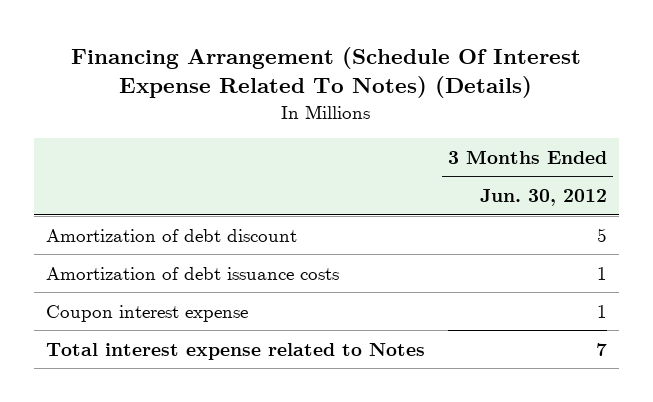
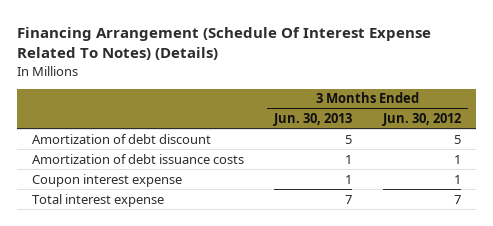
- | 3 Months Ended Jun. 30, 2012
+ | 3 Months Ended Jun. 30, 2013 | 3 Months Ended Jun. 30, 2012
- Total interest expense related to Notes | 7
+ Total interest expense | 7 | 7

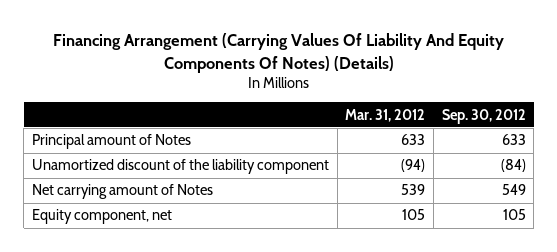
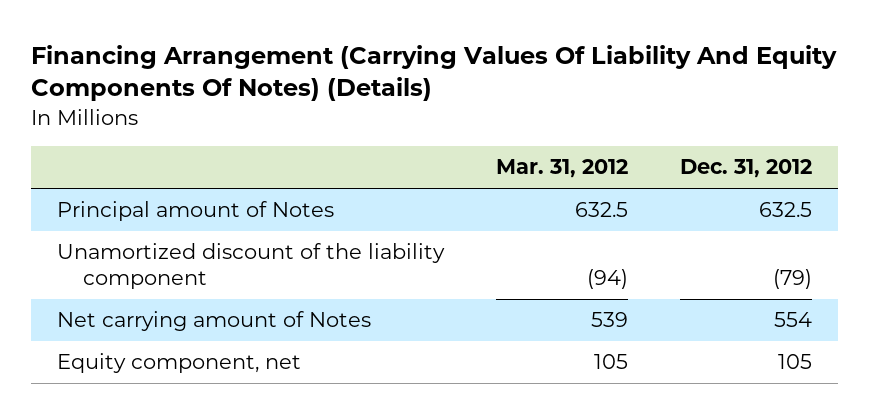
- | Mar. 31, 2012 | Sep. 30, 2012
+ | Mar. 31, 2012 | Dec. 31, 2012
- Principal amount of Notes | 633 | 633
+ Principal amount of Notes | 632.5 | 632.5

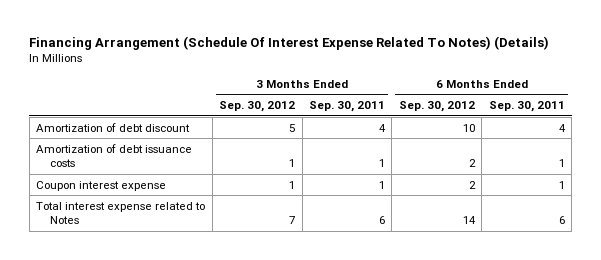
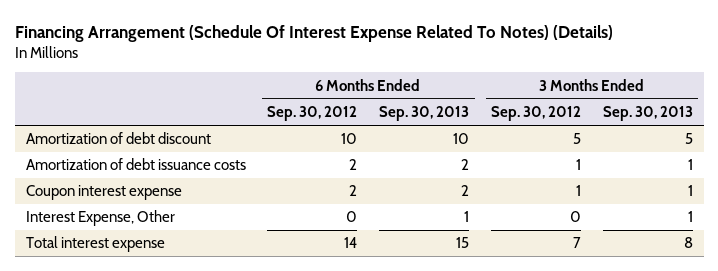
- | 3 Months Ended Sep. 30, 2012 | 3 Months Ended Sep. 30, 2011 | 6 Months Ended Sep. 30, 2012 | 6 Months Ended Sep. 30, 2011
+ | 6 Months Ended Sep. 30, 2012 | 6 Months Ended Sep. 30, 2013 | 3 Months Ended Sep. 30, 2012 | 3 Months Ended Sep. 30, 2013
- Total interest expense related to Notes | 7 | 6 | 14 | 6
+ Interest Expense, Other | 0 | 1 | 0 | 1
+ Total interest expense | 14 | 15 | 7 | 8

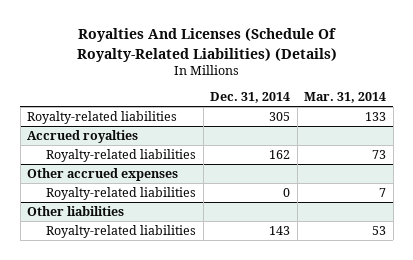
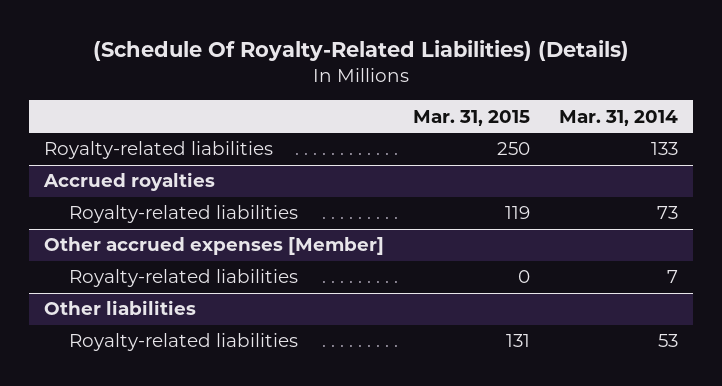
- Royalties And Licenses (Schedule Of Royalty-Related Liabilities) (Details)
+ (Schedule Of Royalty-Related Liabilities) (Details)
- | Dec. 31, 2014 | Mar. 31, 2014
+ | Mar. 31, 2015 | Mar. 31, 2014
- Other accrued expenses
+ Other accrued expenses [Member]

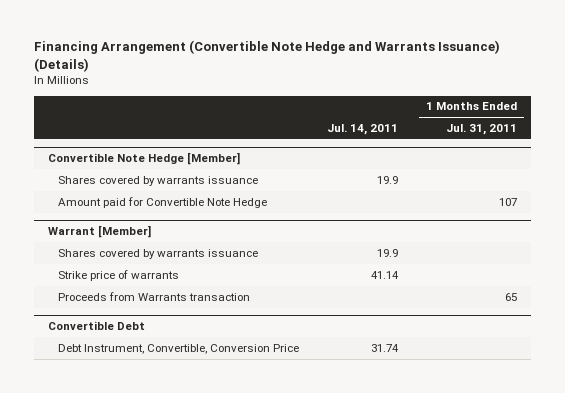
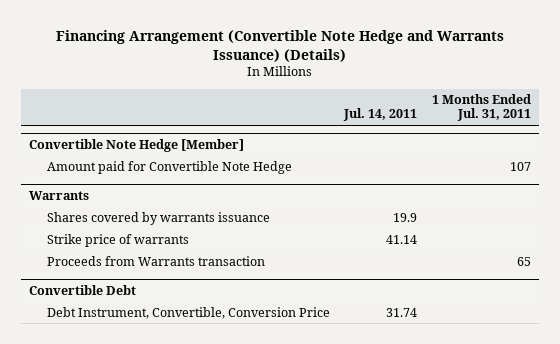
@ Convertible Note Hedge [Member]
- Shares covered by warrants issuance | 19.9 |
- Warrant [Member]
+ Warrants

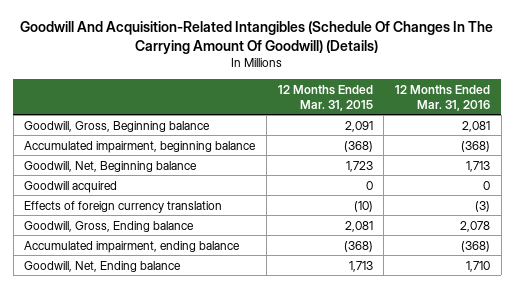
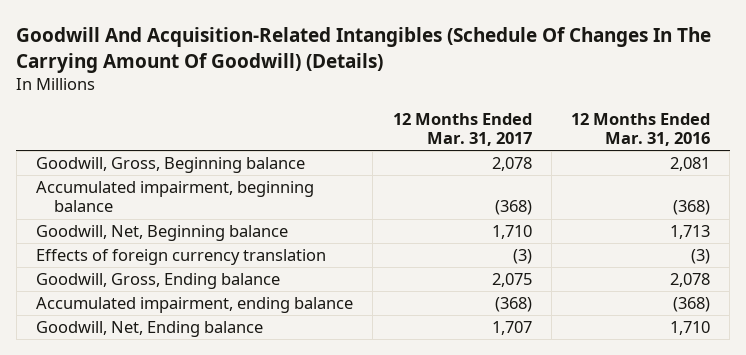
- | 12 Months Ended Mar. 31, 2015 | 12 Months Ended Mar. 31, 2016
+ | 12 Months Ended Mar. 31, 2017 | 12 Months Ended Mar. 31, 2016
- Goodwill acquired | 0 | 0

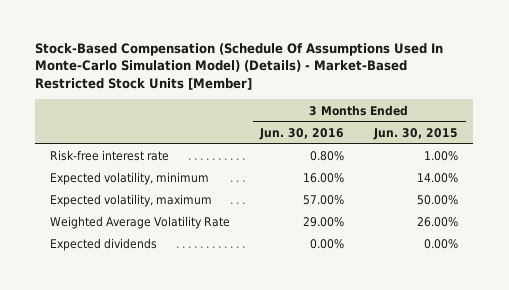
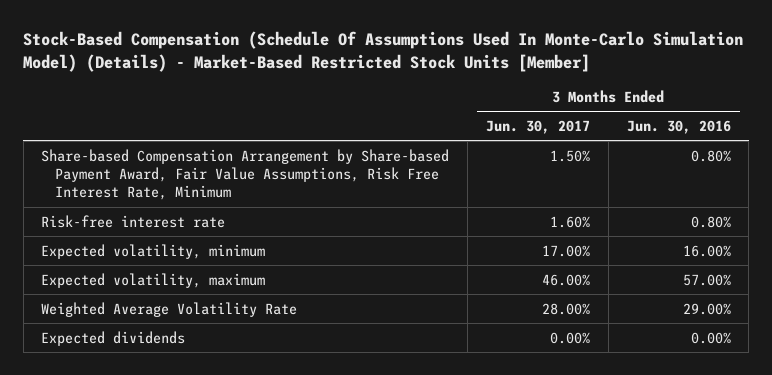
- | 3 Months Ended Jun. 30, 2016 | 3 Months Ended Jun. 30, 2015
+ | 3 Months Ended Jun. 30, 2017 | 3 Months Ended Jun. 30, 2016
+ Share-based Compensation Arrangement by Share-based Payment Award, Fair Value Assumptions, Risk Free Interest Rate, Minimum | 1.50% | 0.80%

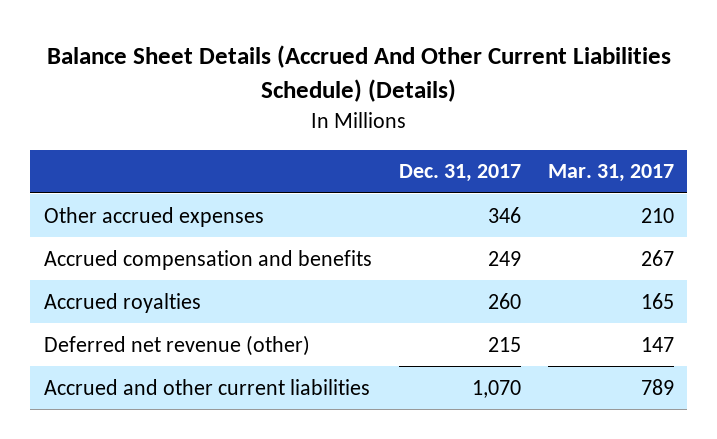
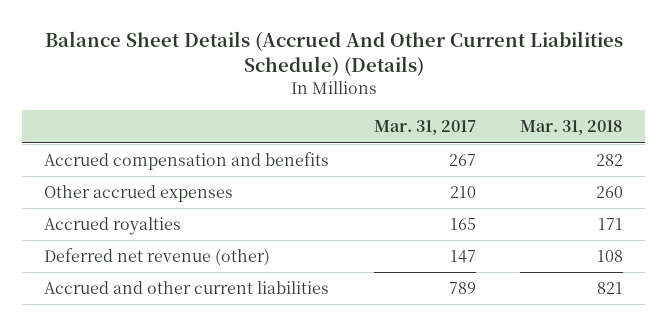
- | Dec. 31, 2017 | Mar. 31, 2017
+ | Mar. 31, 2017 | Mar. 31, 2018
moved down: Other accrued expenses | 210 | 260

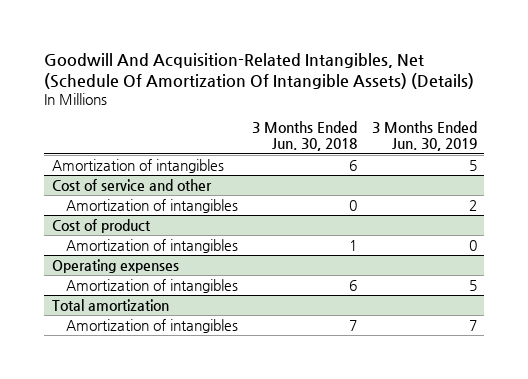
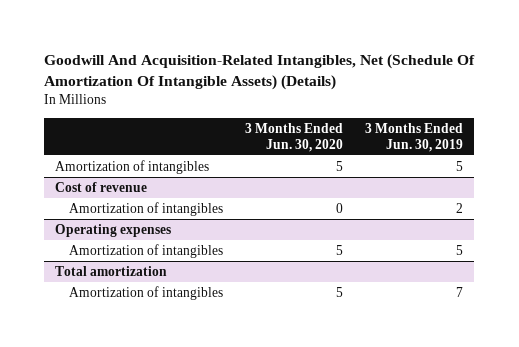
- | 3 Months Ended Jun. 30, 2018 | 3 Months Ended Jun. 30, 2019
+ | 3 Months Ended Jun. 30, 2020 | 3 Months Ended Jun. 30, 2019
- Cost of service and other
+ Cost of revenue
- Cost of product
- Amortization of intangibles | 1 | 0

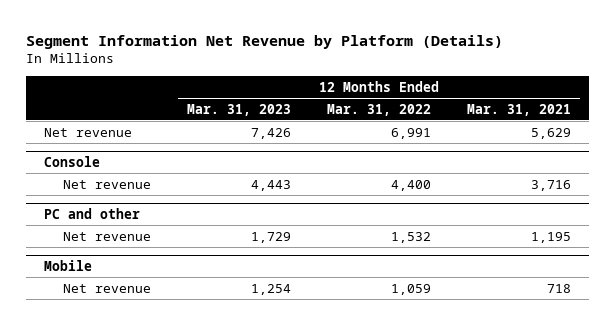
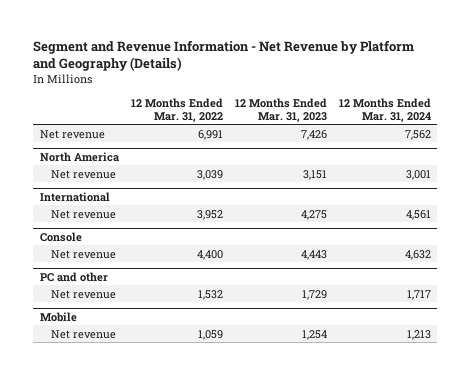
- Segment Information Net Revenue by Platform (Details)
+ Segment and Revenue Information - Net Revenue by Platform and Geography (Details)
- | 12 Months Ended Mar. 31, 2023 | 12 Months Ended Mar. 31, 2022 | 12 Months Ended Mar. 31, 2021
+ | 12 Months Ended Mar. 31, 2022 | 12 Months Ended Mar. 31, 2023 | 12 Months Ended Mar. 31, 2024
+ North America
+ Net revenue | 3,039 | 3,151 | 3,001
+ International
+ Net revenue | 3,952 | 4,275 | 4,561

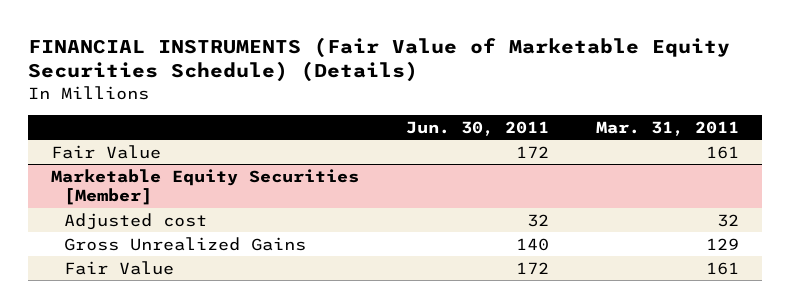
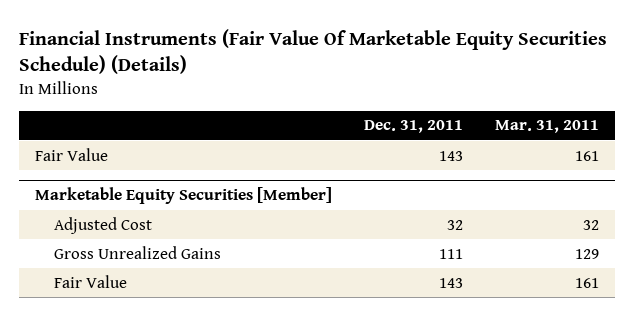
- FINANCIAL INSTRUMENTS (Fair Value of Marketable Equity Securities Schedule) (Details)
+ Financial Instruments (Fair Value Of Marketable Equity Securities Schedule) (Details)
- | Jun. 30, 2011 | Mar. 31, 2011
+ | Dec. 31, 2011 | Mar. 31, 2011
@ Marketable Equity Securities [Member]
- Adjusted cost | 32 | 32
+ Adjusted Cost | 32 | 32

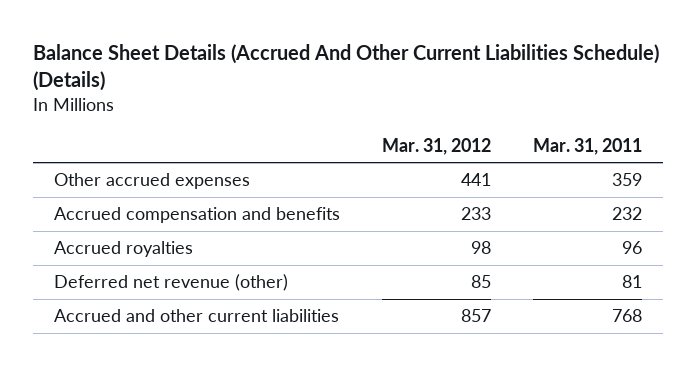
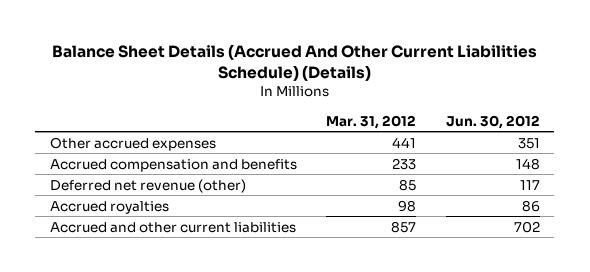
- | Mar. 31, 2012 | Mar. 31, 2011
+ | Mar. 31, 2012 | Jun. 30, 2012
moved down: Accrued royalties | 98 | 86

